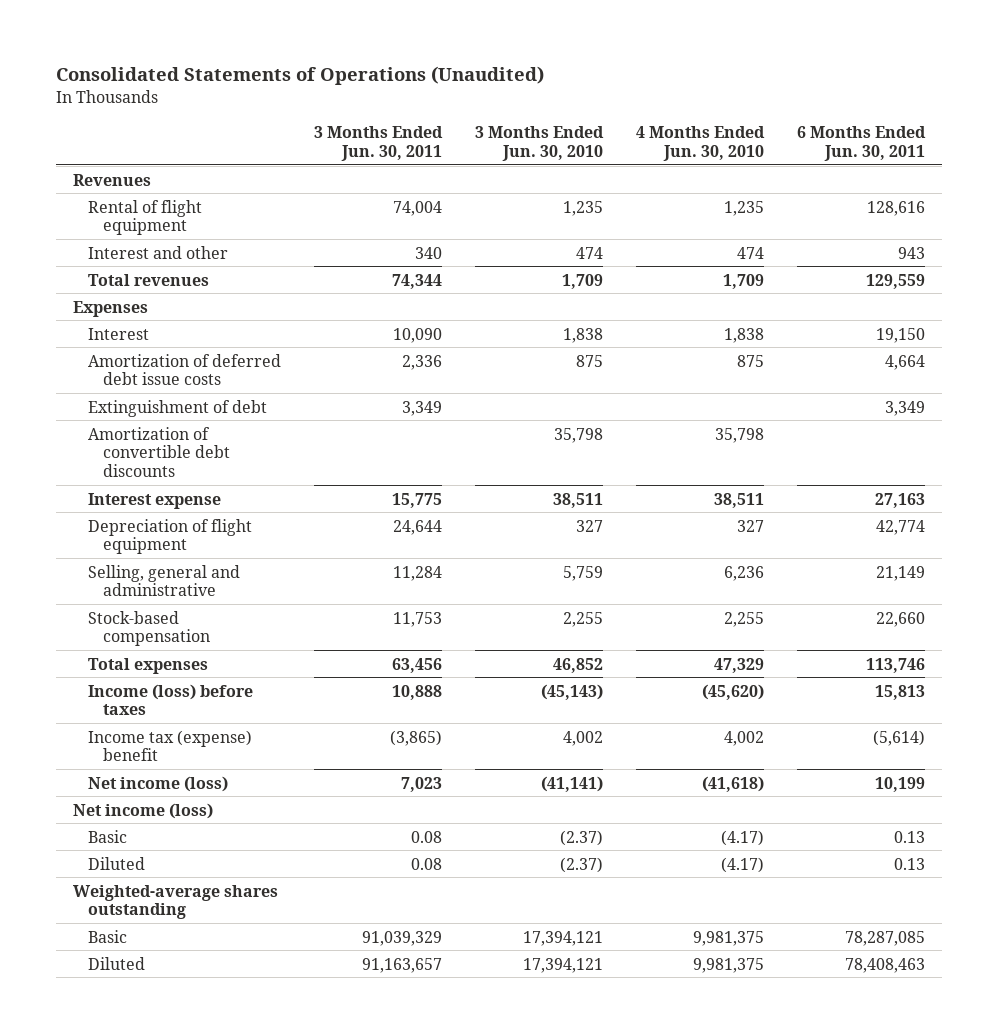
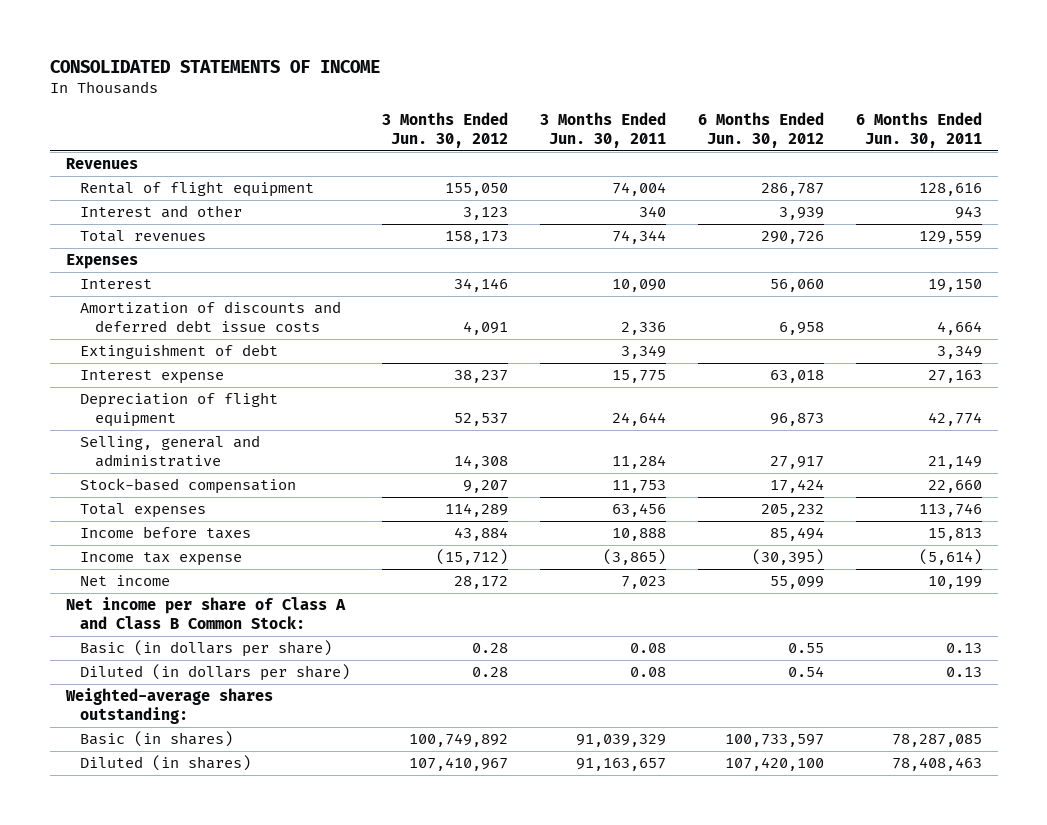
- Consolidated Statements of Operations (Unaudited)
+ CONSOLIDATED STATEMENTS OF INCOME
- | 3 Months Ended Jun. 30, 2011 | 3 Months Ended Jun. 30, 2010 | 4 Months Ended Jun. 30, 2010 | 6 Months Ended Jun. 30, 2011
+ | 3 Months Ended Jun. 30, 2012 | 3 Months Ended Jun. 30, 2011 | 6 Months Ended Jun. 30, 2012 | 6 Months Ended Jun. 30, 2011
- Amortization of deferred debt issue costs | 2,336 | 875 | 875 | 4,664
+ Amortization of discounts and deferred debt issue costs | 4,091 | 2,336 | 6,958 | 4,664
- Amortization of convertible debt discounts | | 35,798 | 35,798 |
- Income (loss) before taxes | 10,888 | (45,143) | (45,620) | 15,813
- Income tax (expense) benefit | (3,865) | 4,002 | 4,002 | (5,614)
- Net income (loss) | 7,023 | (41,141) | (41,618) | 10,199
- Net income (loss)
- Basic | 0.08 | (2.37) | (4.17) | 0.13
- Diluted | 0.08 | (2.37) | (4.17) | 0.13
- Weighted-average shares outstanding
- Basic | 91,039,329 | 17,394,121 | 9,981,375 | 78,287,085
- Diluted | 91,163,657 | 17,394,121 | 9,981,375 | 78,408,463
+ Income before taxes | 43,884 | 10,888 | 85,494 | 15,813
+ Income tax expense | (15,712) | (3,865) | (30,395) | (5,614)
+ Net income | 28,172 | 7,023 | 55,099 | 10,199
+ Net income per share of Class A and Class B Common Stock:
+ Basic (in dollars per share) | 0.28 | 0.08 | 0.55 | 0.13
+ Diluted (in dollars per share) | 0.28 | 0.08 | 0.54 | 0.13
+ Weighted-average shares outstanding:
+ Basic (in shares) | 100,749,892 | 91,039,329 | 100,733,597 | 78,287,085
+ Diluted (in shares) | 107,410,967 | 91,163,657 | 107,420,100 | 78,408,463

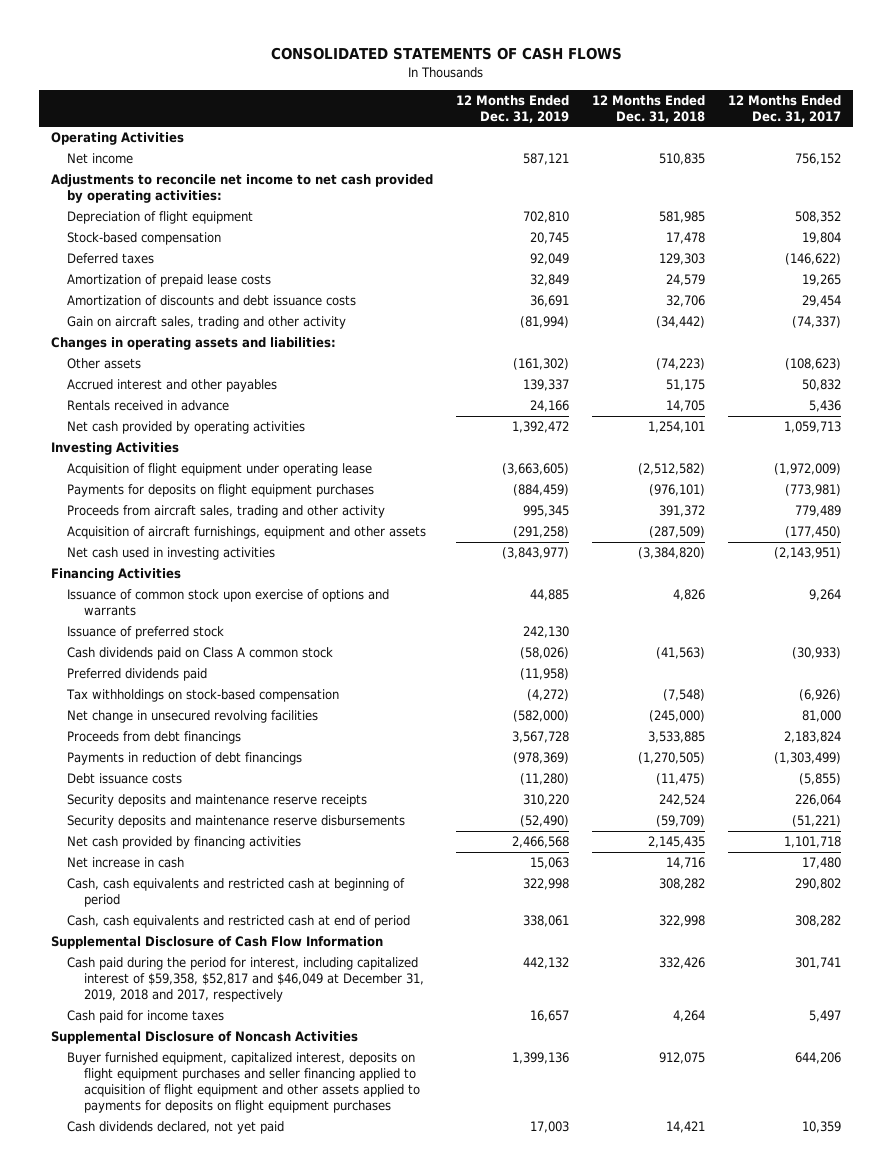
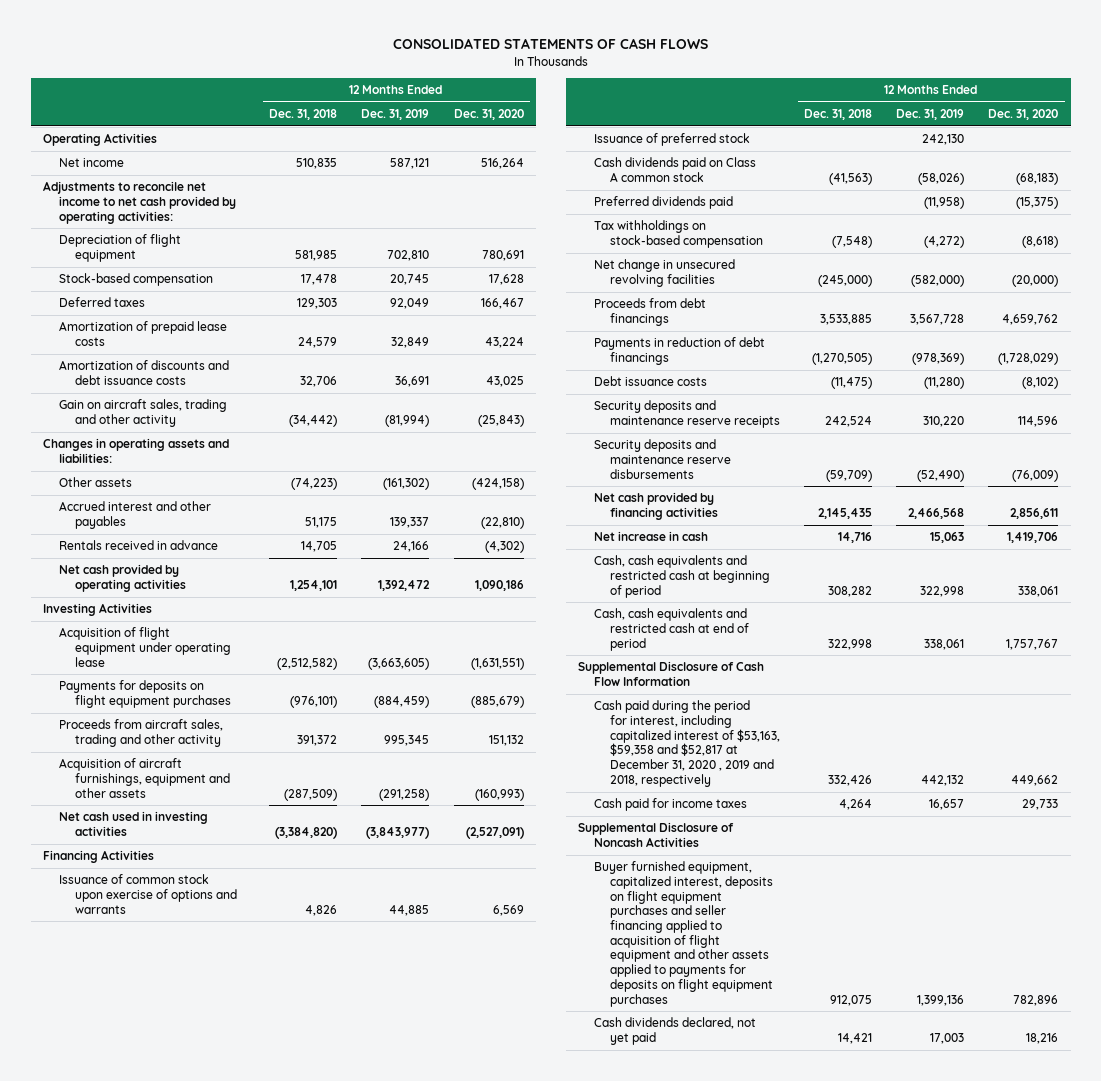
- | 12 Months Ended Dec. 31, 2019 | 12 Months Ended Dec. 31, 2018 | 12 Months Ended Dec. 31, 2017
+ | 12 Months Ended Dec. 31, 2018 | 12 Months Ended Dec. 31, 2019 | 12 Months Ended Dec. 31, 2020
- Cash paid during the period for interest, including capitalized interest of $59,358, $52,817 and $46,049 at December 31, 2019, 2018 and 2017, respectively | 442,132 | 332,426 | 301,741
+ Cash paid during the period for interest, including capitalized interest of $53,163, $59,358 and $52,817 at December 31, 2020 , 2019 and 2018, respectively | 332,426 | 442,132 | 449,662

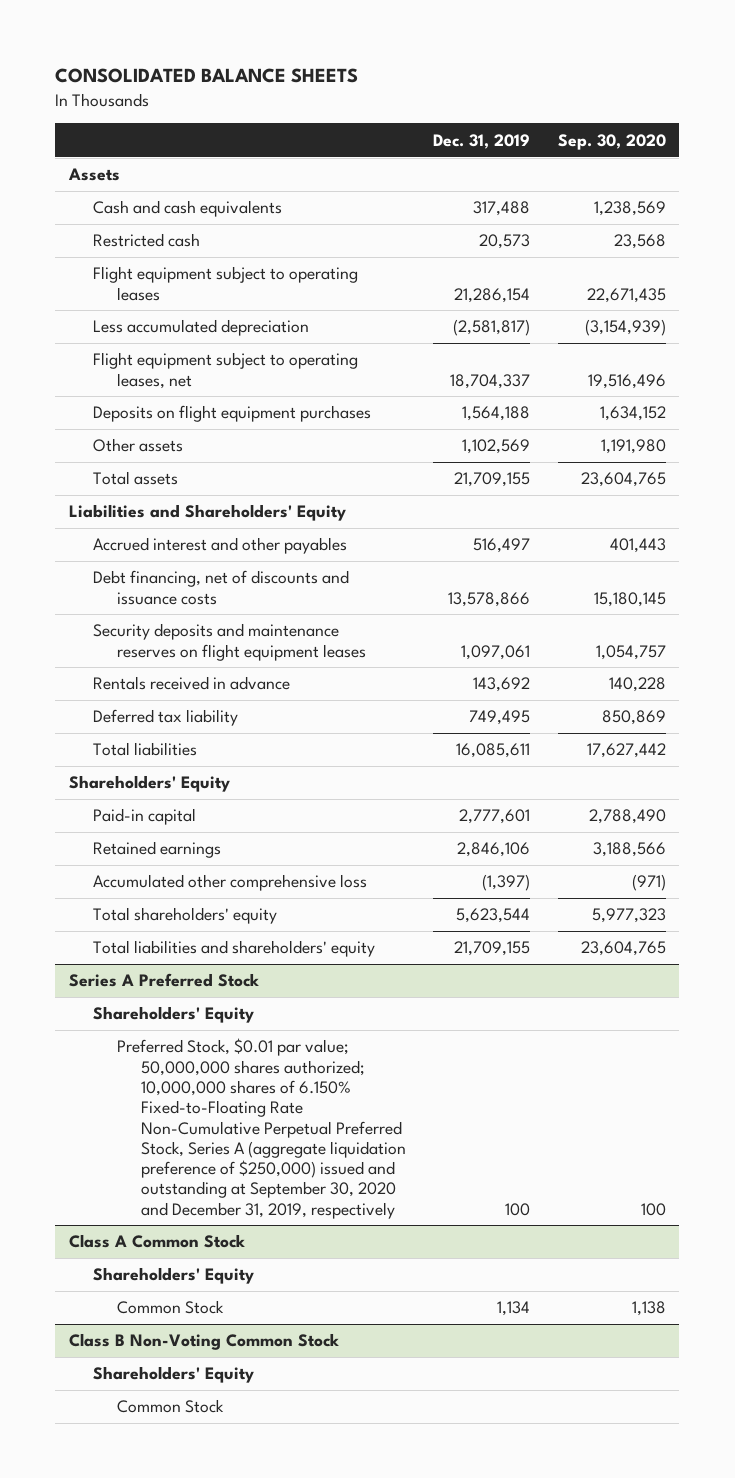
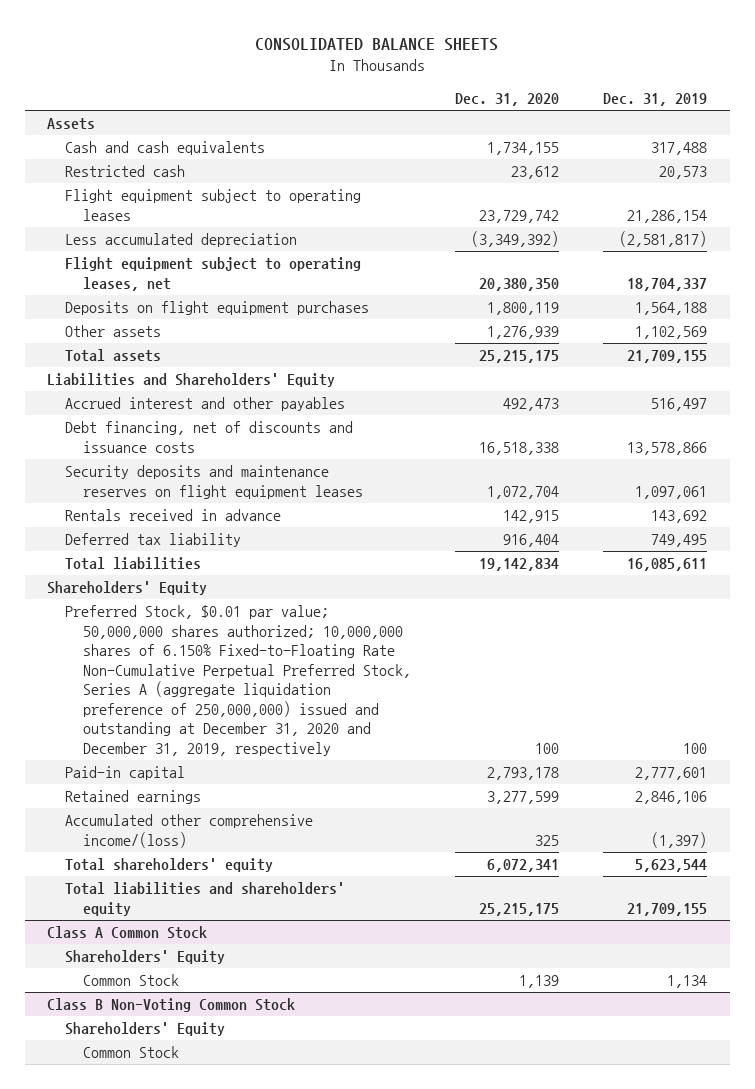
- | Dec. 31, 2019 | Sep. 30, 2020
+ | Dec. 31, 2020 | Dec. 31, 2019
+ Preferred Stock, $0.01 par value; 50,000,000 shares authorized; 10,000,000 shares of 6.150% Fixed-to-Floating Rate Non-Cumulative Perpetual Preferred Stock, Series A (aggregate liquidation preference of 250,000,000) issued and outstanding at December 31, 2020 and December 31, 2019, respectively | 100 | 100
- Accumulated other comprehensive loss | (1,397) | (971)
+ Accumulated other comprehensive income/(loss) | 325 | (1,397)
- Series A Preferred Stock
- Shareholders' Equity
- Preferred Stock, $0.01 par value; 50,000,000 shares authorized; 10,000,000 shares of 6.150% Fixed-to-Floating Rate Non-Cumulative Perpetual Preferred Stock, Series A (aggregate liquidation preference of $250,000) issued and outstanding at September 30, 2020 and December 31, 2019, respectively | 100 | 100

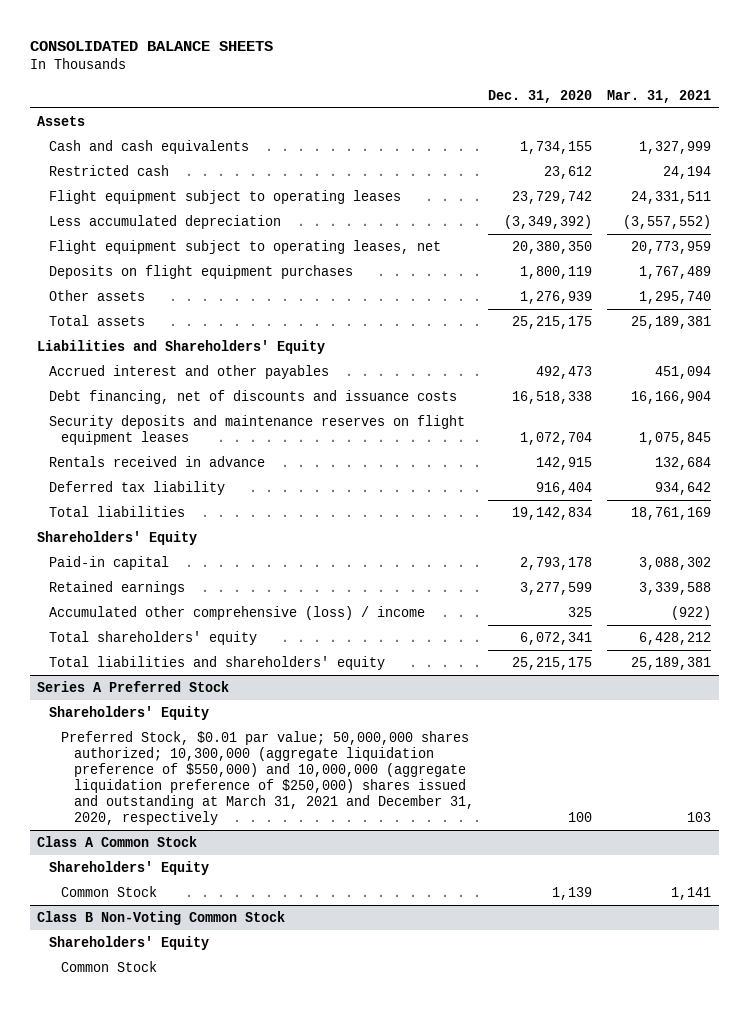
- | Dec. 31, 2020 | Dec. 31, 2019
+ | Dec. 31, 2020 | Mar. 31, 2021
- Preferred Stock, $0.01 par value; 50,000,000 shares authorized; 10,000,000 shares of 6.150% Fixed-to-Floating Rate Non-Cumulative Perpetual Preferred Stock, Series A (aggregate liquidation preference of 250,000,000) issued and outstanding at December 31, 2020 and December 31, 2019, respectively | 100 | 100
- Accumulated other comprehensive income/(loss) | 325 | (1,397)
+ Accumulated other comprehensive (loss) / income | 325 | (922)
+ Series A Preferred Stock
+ Shareholders' Equity
+ Preferred Stock, $0.01 par value; 50,000,000 shares authorized; 10,300,000 (aggregate liquidation preference of $550,000) and 10,000,000 (aggregate liquidation preference of $250,000) shares issued and outstanding at March 31, 2021 and December 31, 2020, respectively | 100 | 103

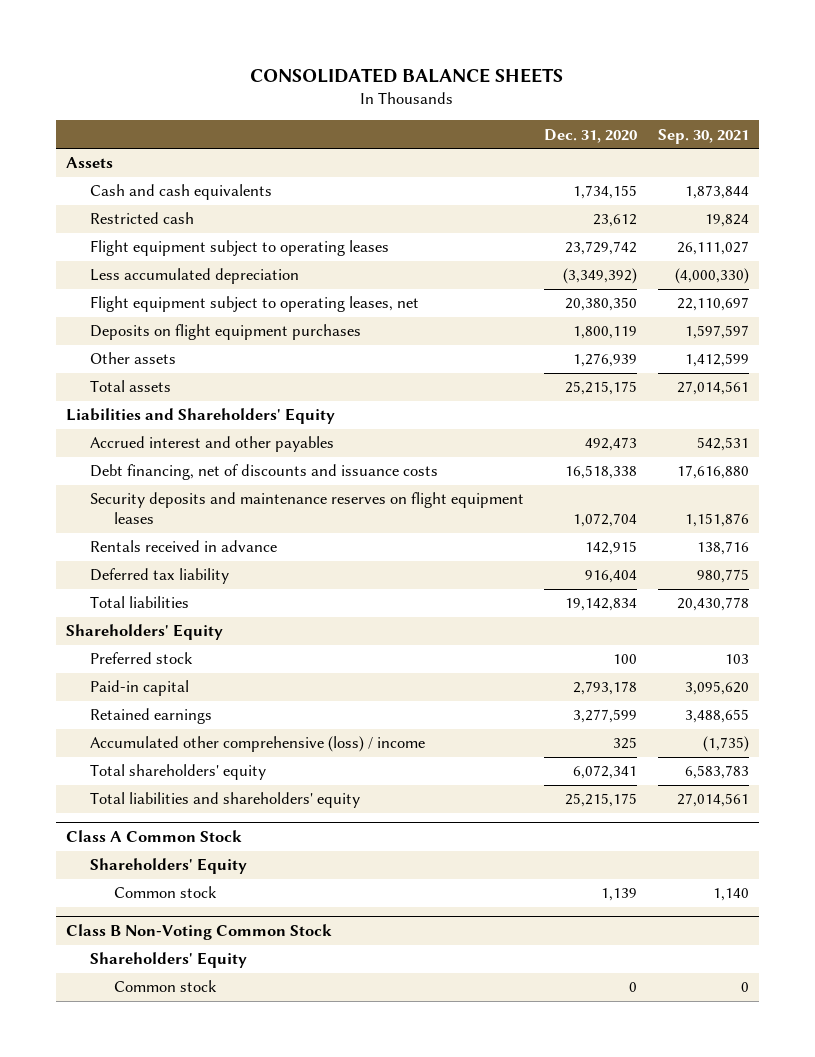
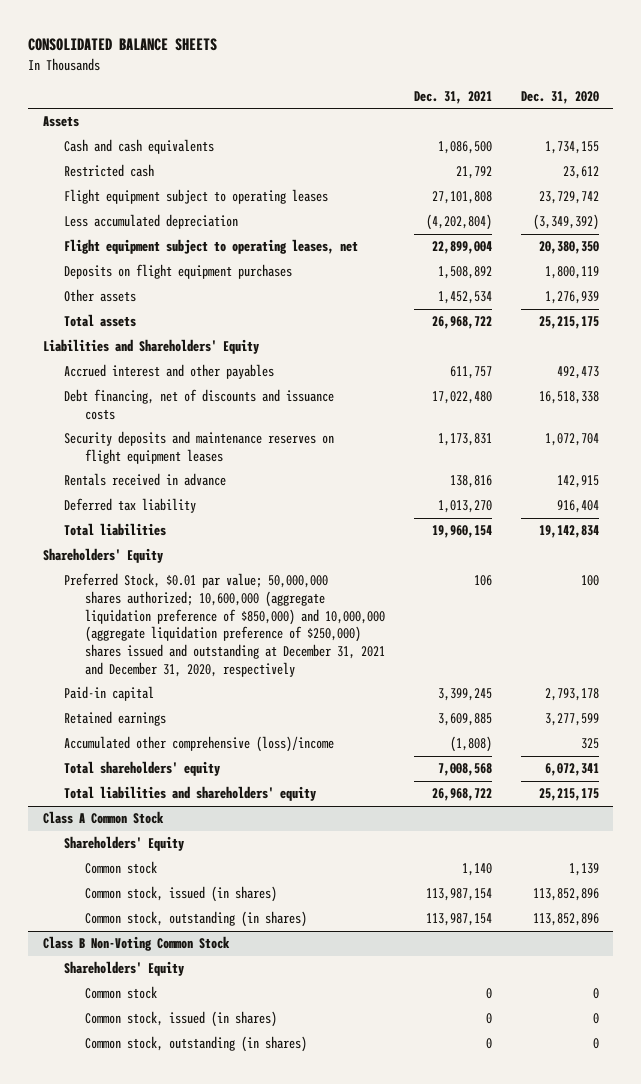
- | Dec. 31, 2020 | Sep. 30, 2021
+ | Dec. 31, 2021 | Dec. 31, 2020
- Preferred stock | 100 | 103
+ Preferred Stock, $0.01 par value; 50,000,000 shares authorized; 10,600,000 (aggregate liquidation preference of $850,000) and 10,000,000 (aggregate liquidation preference of $250,000) shares issued and outstanding at December 31, 2021 and December 31, 2020, respectively | 106 | 100
- Accumulated other comprehensive (loss) / income | 325 | (1,735)
+ Accumulated other comprehensive (loss)/income | (1,808) | 325
@ Class A Common Stock
+ Common stock, issued (in shares) | 113,987,154 | 113,852,896
+ Common stock, outstanding (in shares) | 113,987,154 | 113,852,896
@ Class B Non-Voting Common Stock
+ Common stock, issued (in shares) | 0 | 0
+ Common stock, outstanding (in shares) | 0 | 0

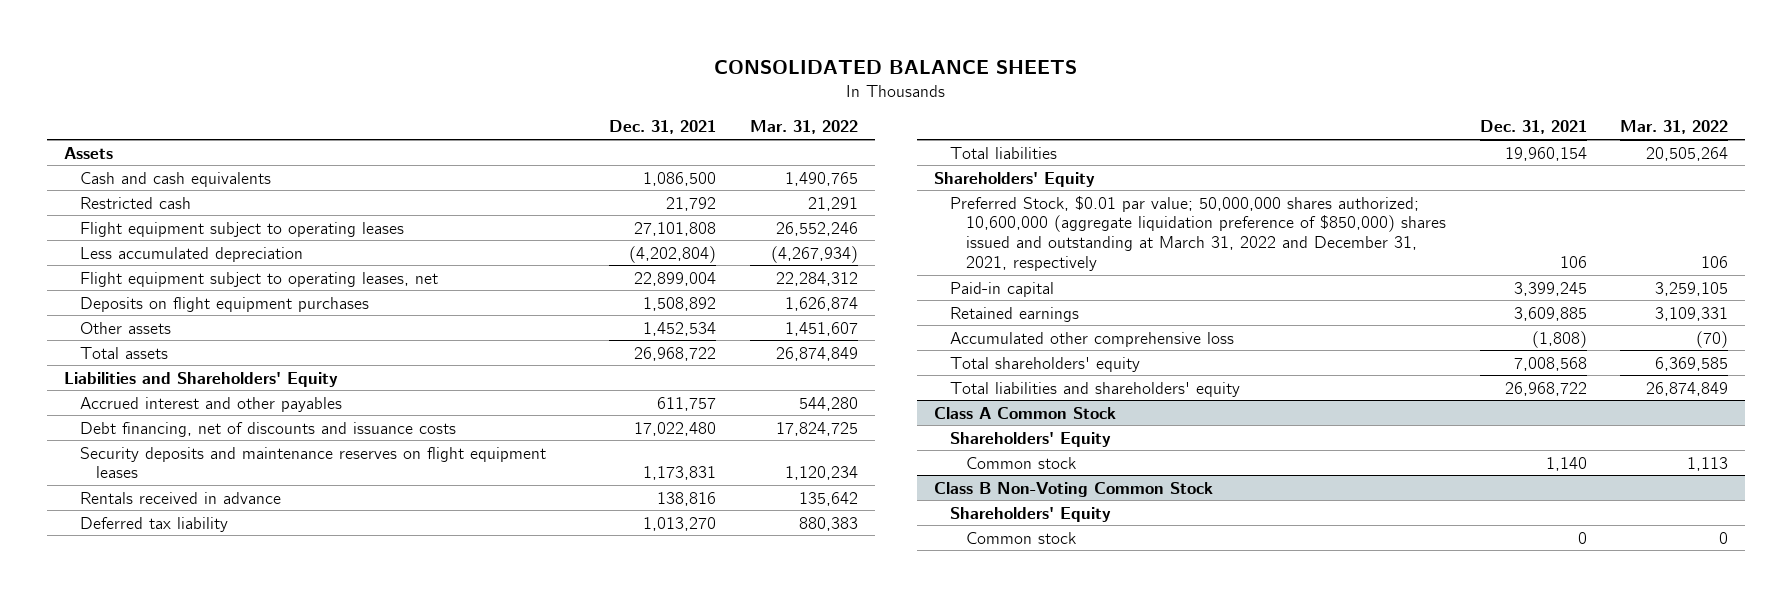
- | Dec. 31, 2021 | Dec. 31, 2020
+ | Dec. 31, 2021 | Mar. 31, 2022
- Preferred Stock, $0.01 par value; 50,000,000 shares authorized; 10,600,000 (aggregate liquidation preference of $850,000) and 10,000,000 (aggregate liquidation preference of $250,000) shares issued and outstanding at December 31, 2021 and December 31, 2020, respectively | 106 | 100
+ Preferred Stock, $0.01 par value; 50,000,000 shares authorized; 10,600,000 (aggregate liquidation preference of $850,000) shares issued and outstanding at March 31, 2022 and December 31, 2021, respectively | 106 | 106
- Accumulated other comprehensive (loss)/income | (1,808) | 325
+ Accumulated other comprehensive loss | (1,808) | (70)
@ Class A Common Stock
- Common stock, issued (in shares) | 113,987,154 | 113,852,896
- Common stock, outstanding (in shares) | 113,987,154 | 113,852,896
@ Class B Non-Voting Common Stock
- Common stock, issued (in shares) | 0 | 0
- Common stock, outstanding (in shares) | 0 | 0

